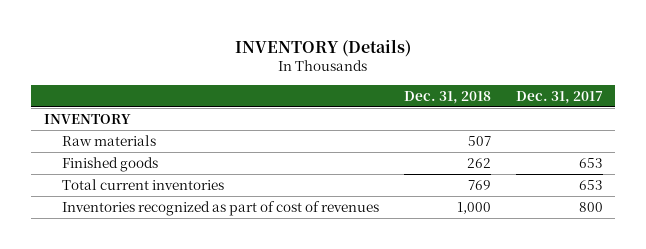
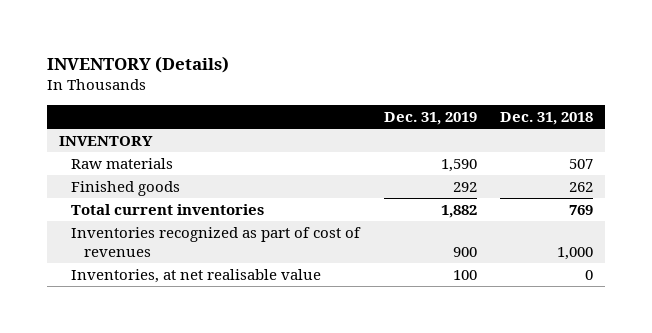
- | Dec. 31, 2018 | Dec. 31, 2017
+ | Dec. 31, 2019 | Dec. 31, 2018
+ Inventories, at net realisable value | 100 | 0

